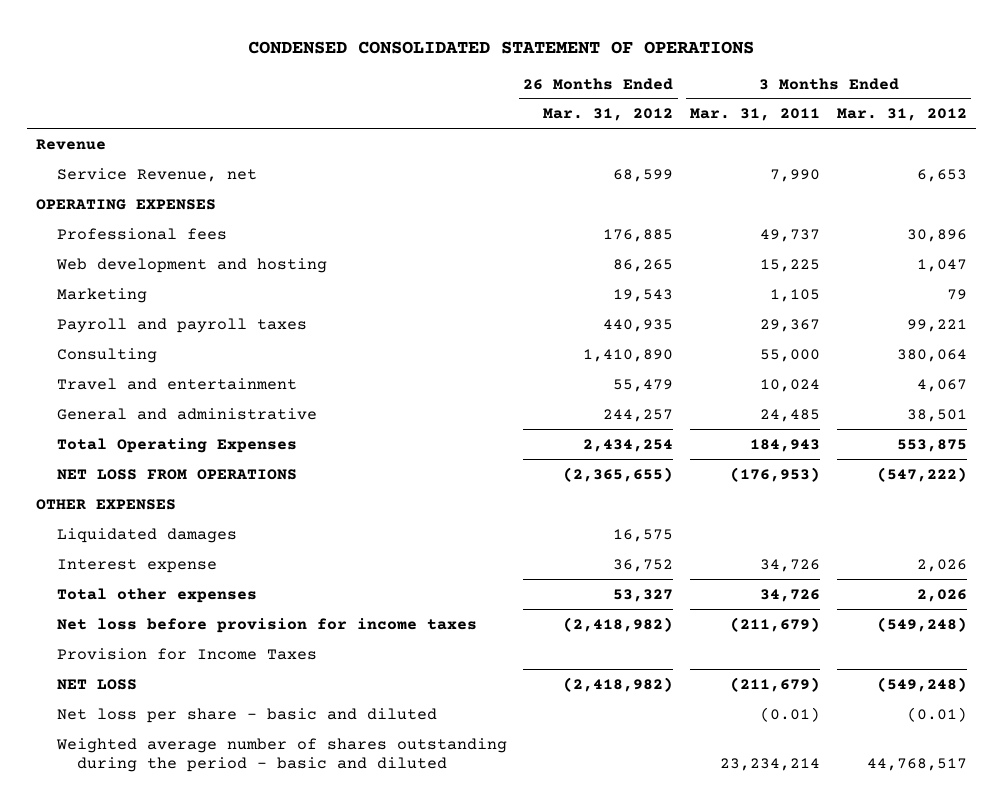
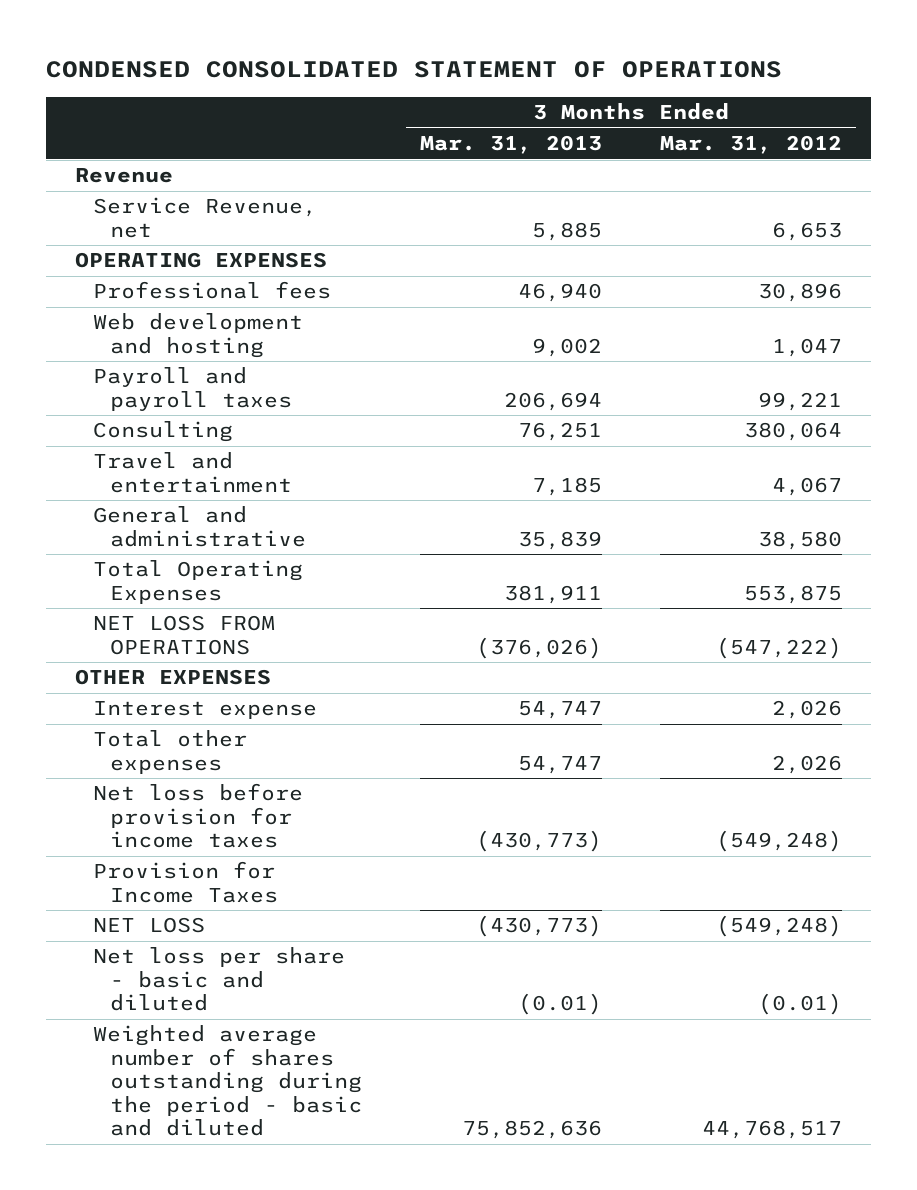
- | 26 Months Ended Mar. 31, 2012 | 3 Months Ended Mar. 31, 2011 | 3 Months Ended Mar. 31, 2012
+ | 3 Months Ended Mar. 31, 2013 | 3 Months Ended Mar. 31, 2012
- Marketing | 19,543 | 1,105 | 79
- General and administrative | 244,257 | 24,485 | 38,501
+ General and administrative | 35,839 | 38,580
- Liquidated damages | 16,575 | |

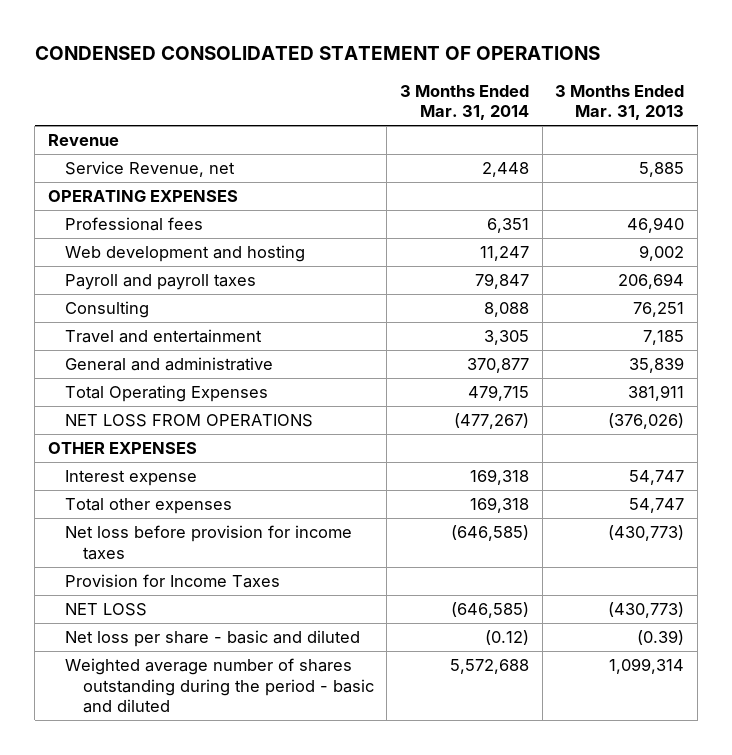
- | 3 Months Ended Mar. 31, 2013 | 3 Months Ended Mar. 31, 2012
+ | 3 Months Ended Mar. 31, 2014 | 3 Months Ended Mar. 31, 2013
- Net loss per share - basic and diluted | (0.01) | (0.01)
- Weighted average number of shares outstanding during the period - basic and diluted | 75,852,636 | 44,768,517
+ Net loss per share - basic and diluted | (0.12) | (0.39)
+ Weighted average number of shares outstanding during the period - basic and diluted | 5,572,688 | 1,099,314

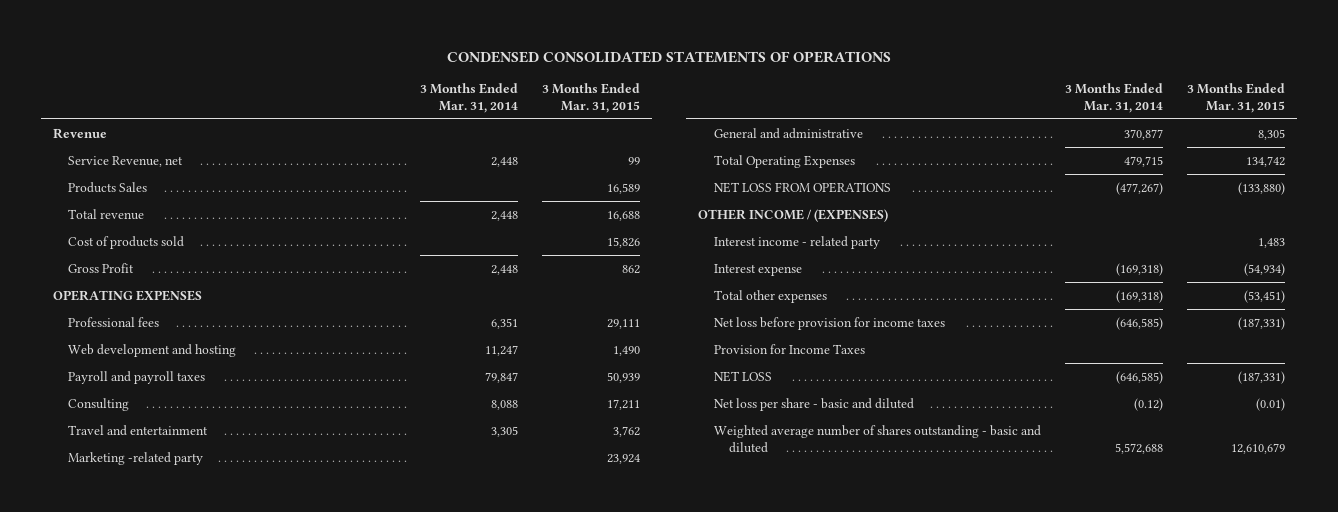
- CONDENSED CONSOLIDATED STATEMENT OF OPERATIONS
+ CONDENSED CONSOLIDATED STATEMENTS OF OPERATIONS
- | 3 Months Ended Mar. 31, 2014 | 3 Months Ended Mar. 31, 2013
+ | 3 Months Ended Mar. 31, 2014 | 3 Months Ended Mar. 31, 2015
+ Products Sales | | 16,589
+ Total revenue | 2,448 | 16,688
+ Cost of products sold | | 15,826
+ Gross Profit | 2,448 | 862
+ Marketing -related party | | 23,924
- OTHER EXPENSES
- Interest expense | 169,318 | 54,747
- Total other expenses | 169,318 | 54,747
+ OTHER INCOME / (EXPENSES)
+ Interest income - related party | | 1,483
+ Interest expense | (169,318) | (54,934)
+ Total other expenses | (169,318) | (53,451)
- Weighted average number of shares outstanding during the period - basic and diluted | 5,572,688 | 1,099,314
+ Weighted average number of shares outstanding - basic and diluted | 5,572,688 | 12,610,679

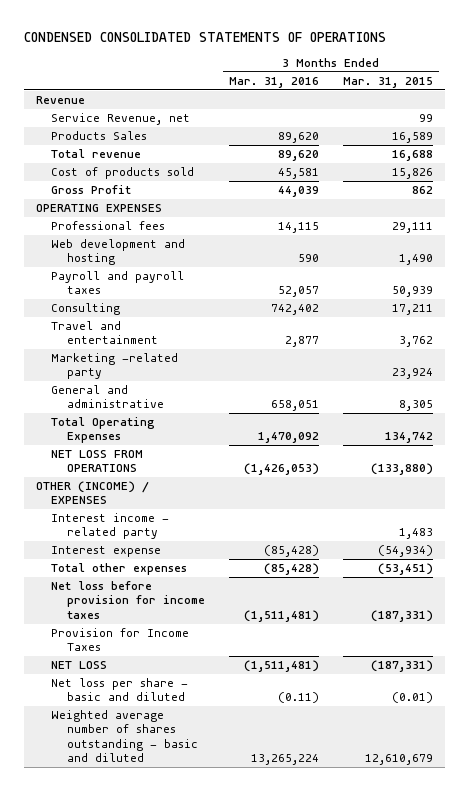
- | 3 Months Ended Mar. 31, 2014 | 3 Months Ended Mar. 31, 2015
+ | 3 Months Ended Mar. 31, 2016 | 3 Months Ended Mar. 31, 2015
- OTHER INCOME / (EXPENSES)
+ OTHER (INCOME) / EXPENSES

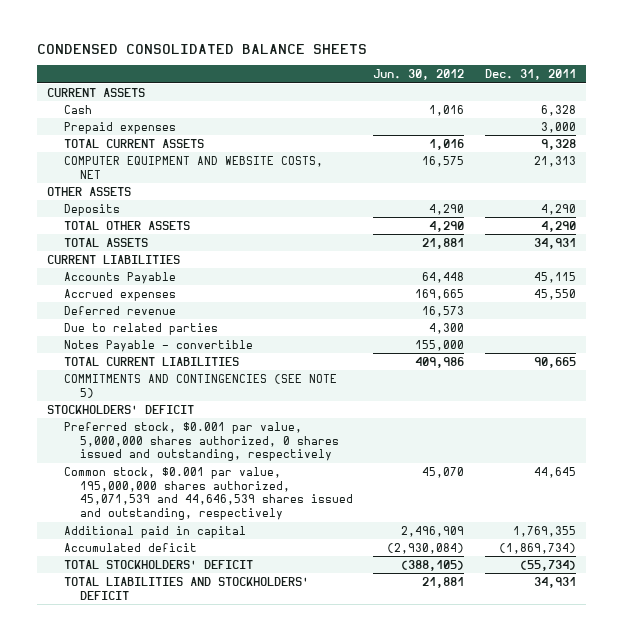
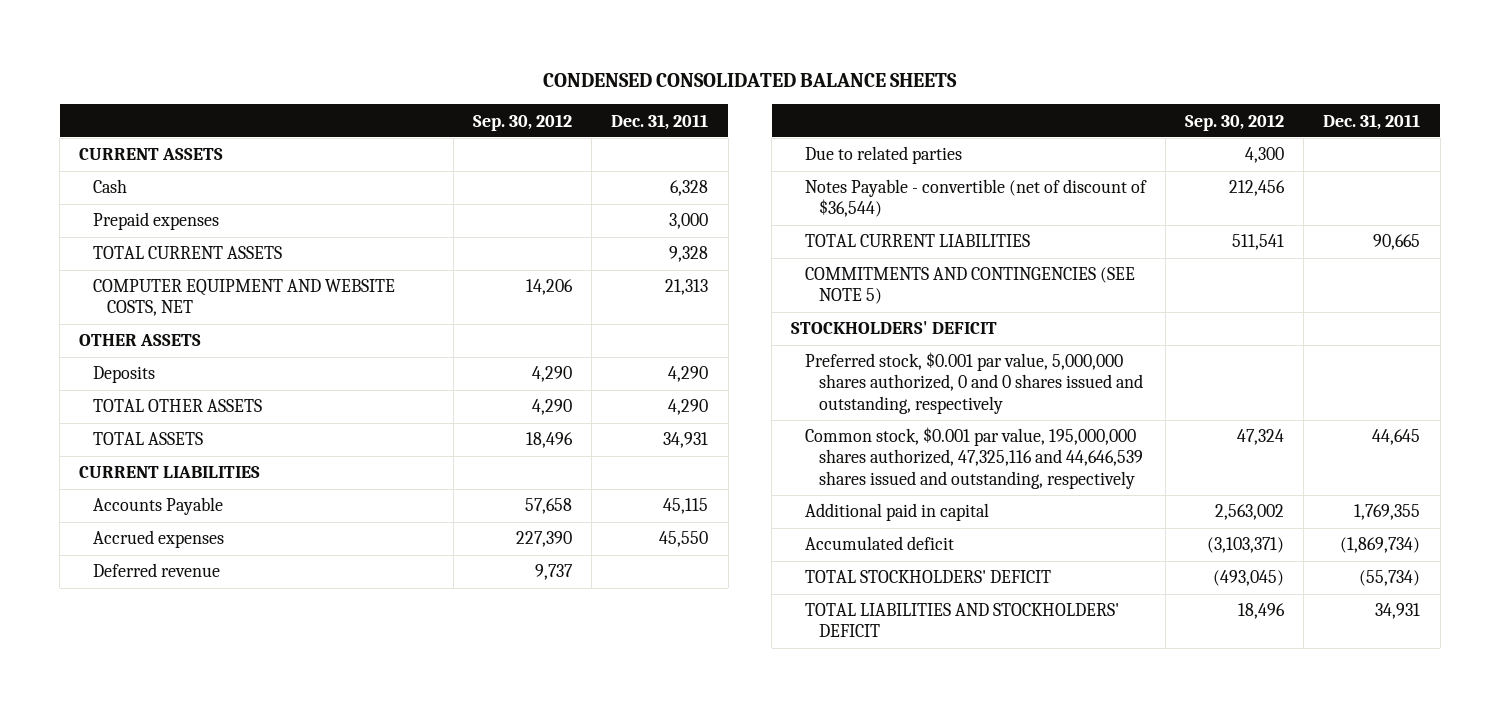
- | Jun. 30, 2012 | Dec. 31, 2011
+ | Sep. 30, 2012 | Dec. 31, 2011
- Notes Payable - convertible | 155,000 |
+ Notes Payable - convertible (net of discount of $36,544) | 212,456 |
- Preferred stock, $0.001 par value, 5,000,000 shares authorized, 0 shares issued and outstanding, respectively
- Common stock, $0.001 par value, 195,000,000 shares authorized, 45,071,539 and 44,646,539 shares issued and outstanding, respectively | 45,070 | 44,645
+ Preferred stock, $0.001 par value, 5,000,000 shares authorized, 0 and 0 shares issued and outstanding, respectively
+ Common stock, $0.001 par value, 195,000,000 shares authorized, 47,325,116 and 44,646,539 shares issued and outstanding, respectively | 47,324 | 44,645

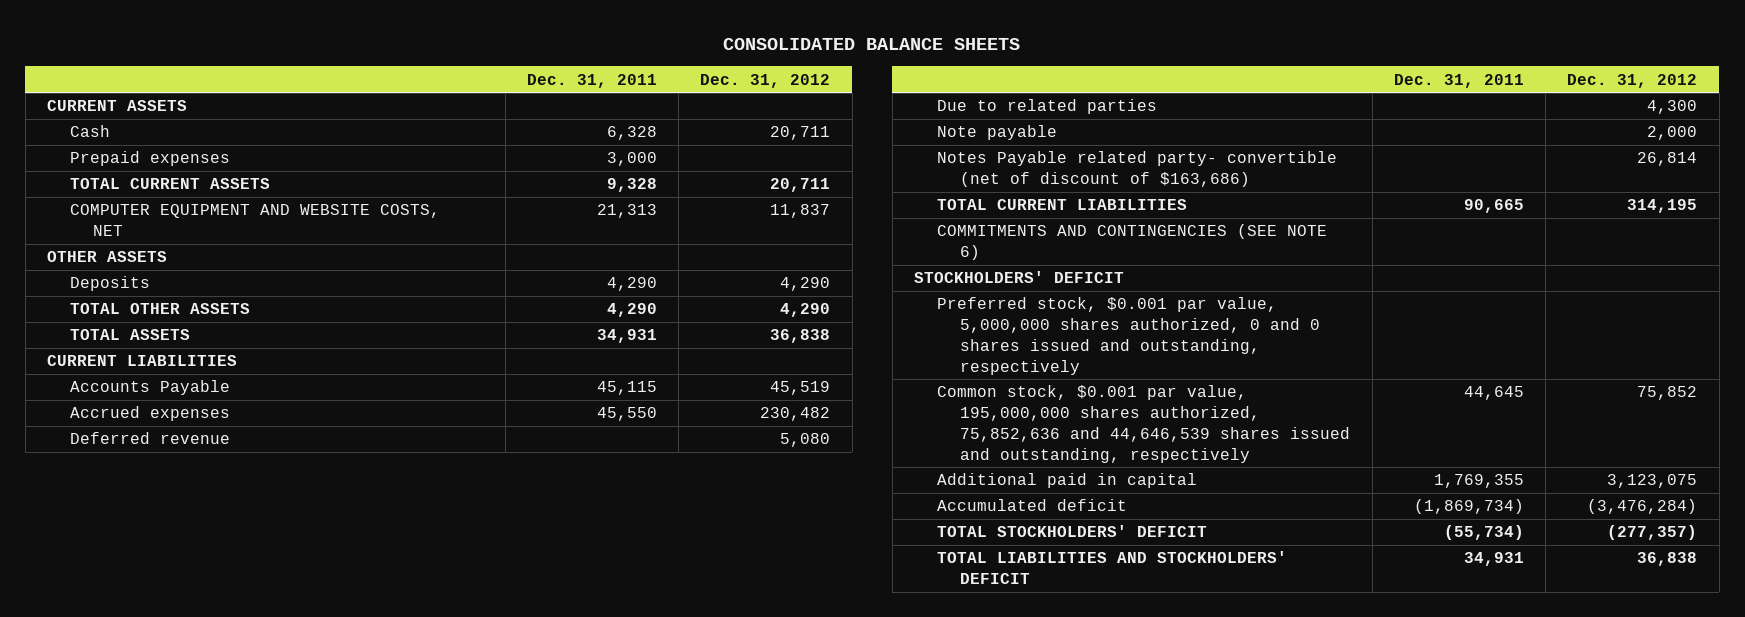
- CONDENSED CONSOLIDATED BALANCE SHEETS
+ CONSOLIDATED BALANCE SHEETS
- | Sep. 30, 2012 | Dec. 31, 2011
+ | Dec. 31, 2011 | Dec. 31, 2012
- Notes Payable - convertible (net of discount of $36,544) | 212,456 |
+ Note payable | | 2,000
+ Notes Payable related party- convertible (net of discount of $163,686) | | 26,814
- COMMITMENTS AND CONTINGENCIES (SEE NOTE 5)
+ COMMITMENTS AND CONTINGENCIES (SEE NOTE 6)
- Common stock, $0.001 par value, 195,000,000 shares authorized, 47,325,116 and 44,646,539 shares issued and outstanding, respectively | 47,324 | 44,645
+ Common stock, $0.001 par value, 195,000,000 shares authorized, 75,852,636 and 44,646,539 shares issued and outstanding, respectively | 44,645 | 75,852

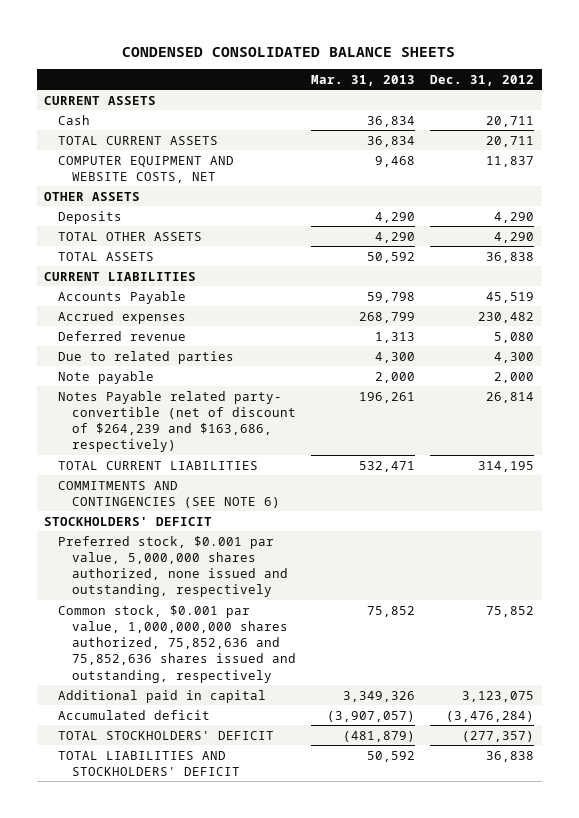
- CONSOLIDATED BALANCE SHEETS
+ CONDENSED CONSOLIDATED BALANCE SHEETS
- | Dec. 31, 2011 | Dec. 31, 2012
+ | Mar. 31, 2013 | Dec. 31, 2012
- Prepaid expenses | 3,000 |
- Notes Payable related party- convertible (net of discount of $163,686) | | 26,814
+ Notes Payable related party- convertible (net of discount of $264,239 and $163,686, respectively) | 196,261 | 26,814
- Preferred stock, $0.001 par value, 5,000,000 shares authorized, 0 and 0 shares issued and outstanding, respectively
- Common stock, $0.001 par value, 195,000,000 shares authorized, 75,852,636 and 44,646,539 shares issued and outstanding, respectively | 44,645 | 75,852
+ Preferred stock, $0.001 par value, 5,000,000 shares authorized, none issued and outstanding, respectively
+ Common stock, $0.001 par value, 1,000,000,000 shares authorized, 75,852,636 and 75,852,636 shares issued and outstanding, respectively | 75,852 | 75,852

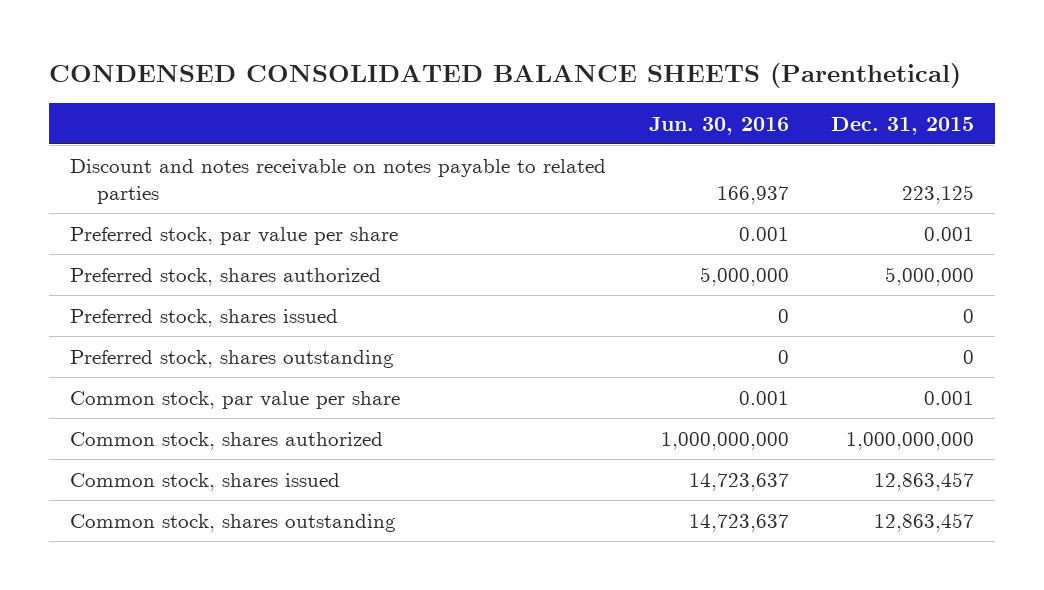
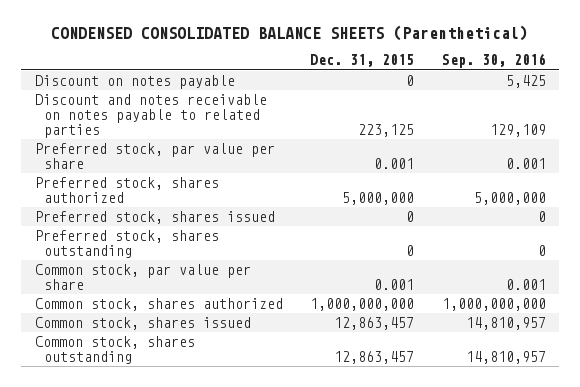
- | Jun. 30, 2016 | Dec. 31, 2015
+ | Dec. 31, 2015 | Sep. 30, 2016
+ Discount on notes payable | 0 | 5,425

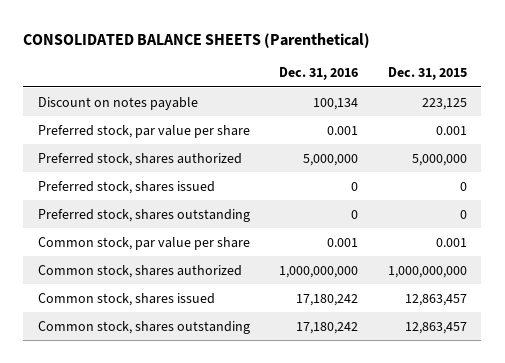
- CONDENSED CONSOLIDATED BALANCE SHEETS (Parenthetical)
+ CONSOLIDATED BALANCE SHEETS (Parenthetical)
- | Dec. 31, 2015 | Sep. 30, 2016
+ | Dec. 31, 2016 | Dec. 31, 2015
- Discount on notes payable | 0 | 5,425
- Discount and notes receivable on notes payable to related parties | 223,125 | 129,109
+ Discount on notes payable | 100,134 | 223,125

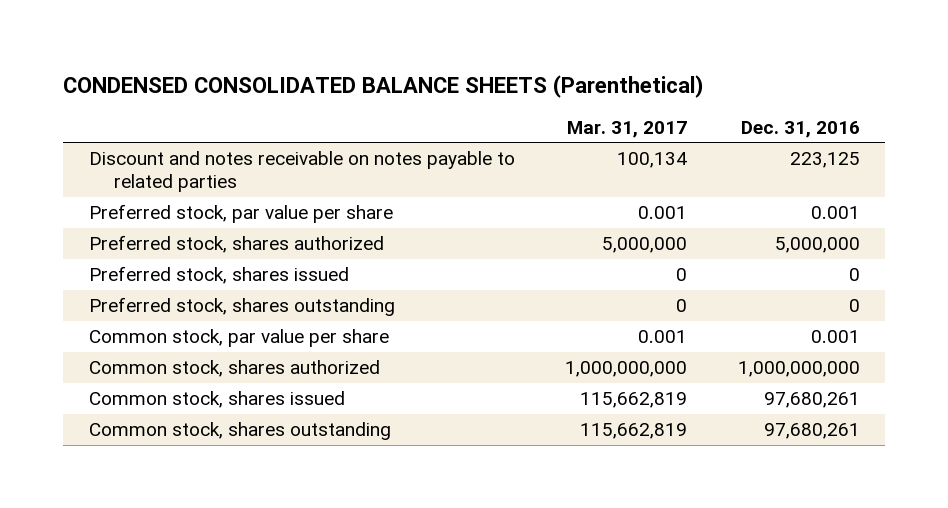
- CONSOLIDATED BALANCE SHEETS (Parenthetical)
+ CONDENSED CONSOLIDATED BALANCE SHEETS (Parenthetical)
- | Dec. 31, 2016 | Dec. 31, 2015
+ | Mar. 31, 2017 | Dec. 31, 2016
- Discount on notes payable | 100,134 | 223,125
+ Discount and notes receivable on notes payable to related parties | 100,134 | 223,125
- Common stock, shares issued | 17,180,242 | 12,863,457
- Common stock, shares outstanding | 17,180,242 | 12,863,457
+ Common stock, shares issued | 115,662,819 | 97,680,261
+ Common stock, shares outstanding | 115,662,819 | 97,680,261

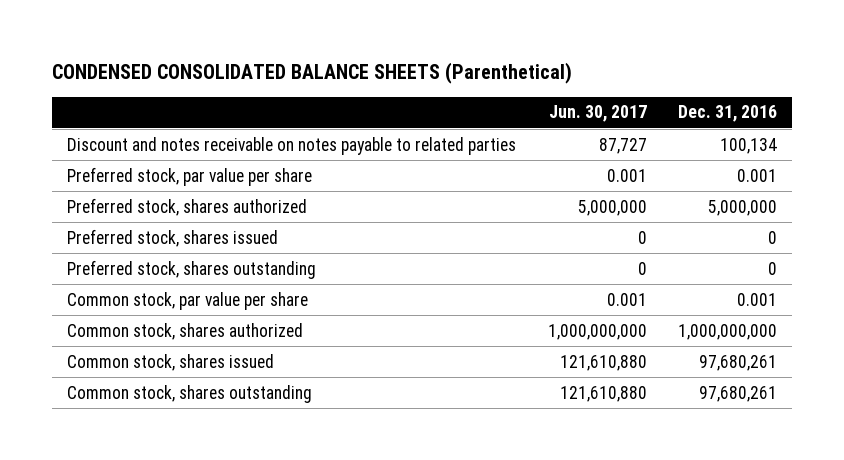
- | Mar. 31, 2017 | Dec. 31, 2016
+ | Jun. 30, 2017 | Dec. 31, 2016
- Discount and notes receivable on notes payable to related parties | 100,134 | 223,125
+ Discount and notes receivable on notes payable to related parties | 87,727 | 100,134

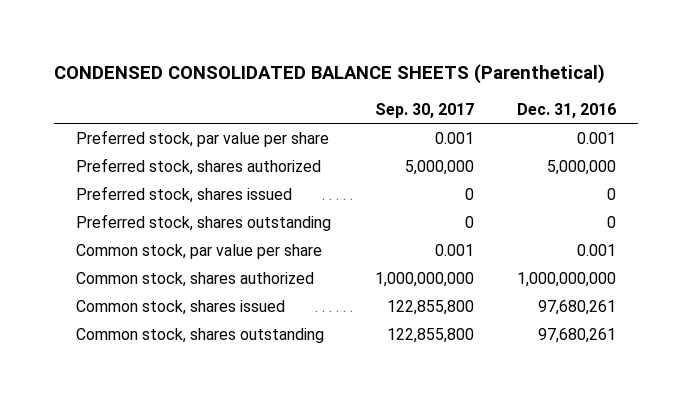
- | Jun. 30, 2017 | Dec. 31, 2016
+ | Sep. 30, 2017 | Dec. 31, 2016
- Discount and notes receivable on notes payable to related parties | 87,727 | 100,134

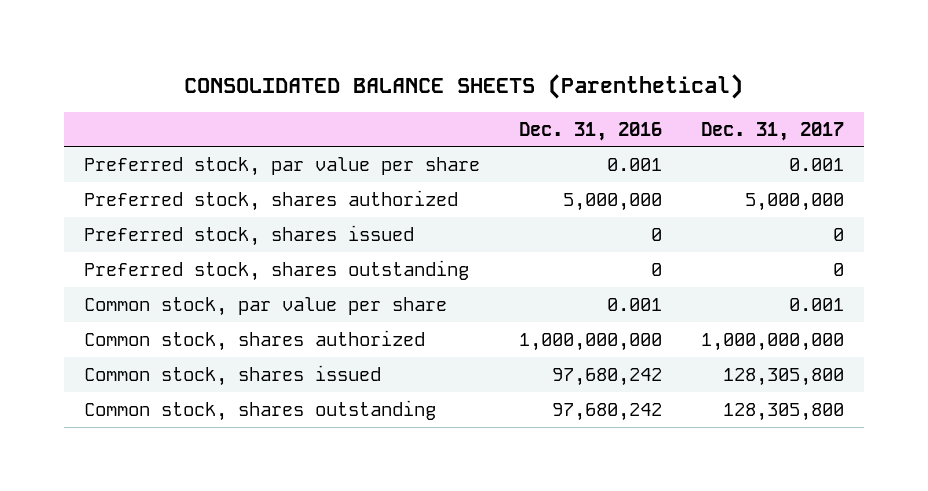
- CONDENSED CONSOLIDATED BALANCE SHEETS (Parenthetical)
+ CONSOLIDATED BALANCE SHEETS (Parenthetical)
- | Sep. 30, 2017 | Dec. 31, 2016
+ | Dec. 31, 2016 | Dec. 31, 2017
- Common stock, shares issued | 122,855,800 | 97,680,261
- Common stock, shares outstanding | 122,855,800 | 97,680,261
+ Common stock, shares issued | 97,680,242 | 128,305,800
+ Common stock, shares outstanding | 97,680,242 | 128,305,800

